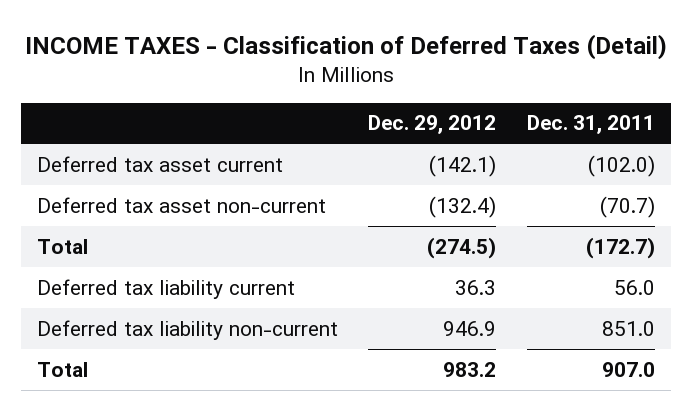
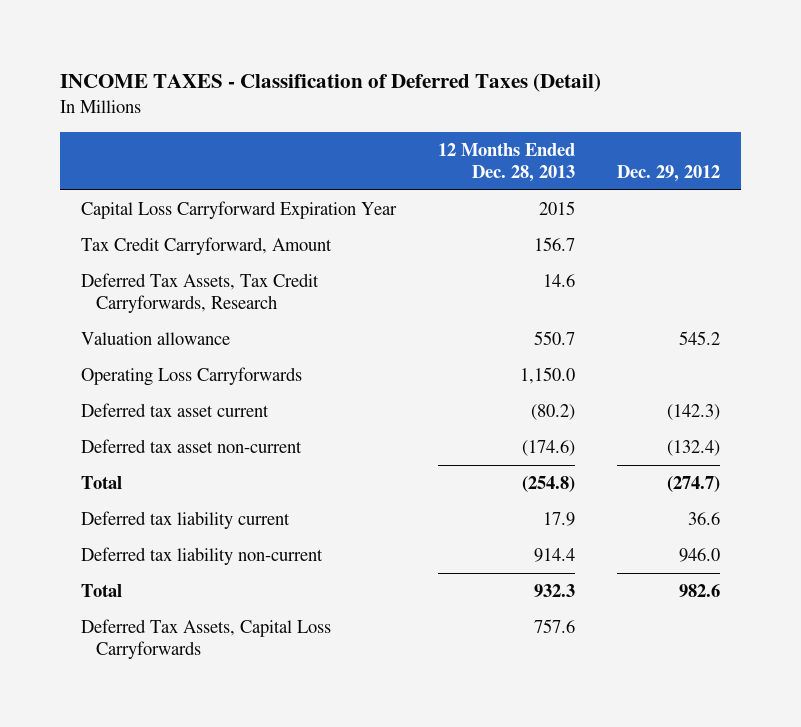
- | Dec. 29, 2012 | Dec. 31, 2011
+ | 12 Months Ended Dec. 28, 2013 | Dec. 29, 2012
- Deferred tax asset current | (142.1) | (102.0)
+ Capital Loss Carryforward Expiration Year | 2015 |
+ Tax Credit Carryforward, Amount | 156.7 |
+ Deferred Tax Assets, Tax Credit Carryforwards, Research | 14.6 |
+ Valuation allowance | 550.7 | 545.2
+ Operating Loss Carryforwards | 1,150.0 |
+ Deferred tax asset current | (80.2) | (142.3)
- Total | (274.5) | (172.7)
- Deferred tax liability current | 36.3 | 56.0
- Deferred tax liability non-current | 946.9 | 851.0
- Total | 983.2 | 907.0
+ Total | (254.8) | (274.7)
+ Deferred tax liability current | 17.9 | 36.6
+ Deferred tax liability non-current | 914.4 | 946.0
+ Total | 932.3 | 982.6
+ Deferred Tax Assets, Capital Loss Carryforwards | 757.6 |

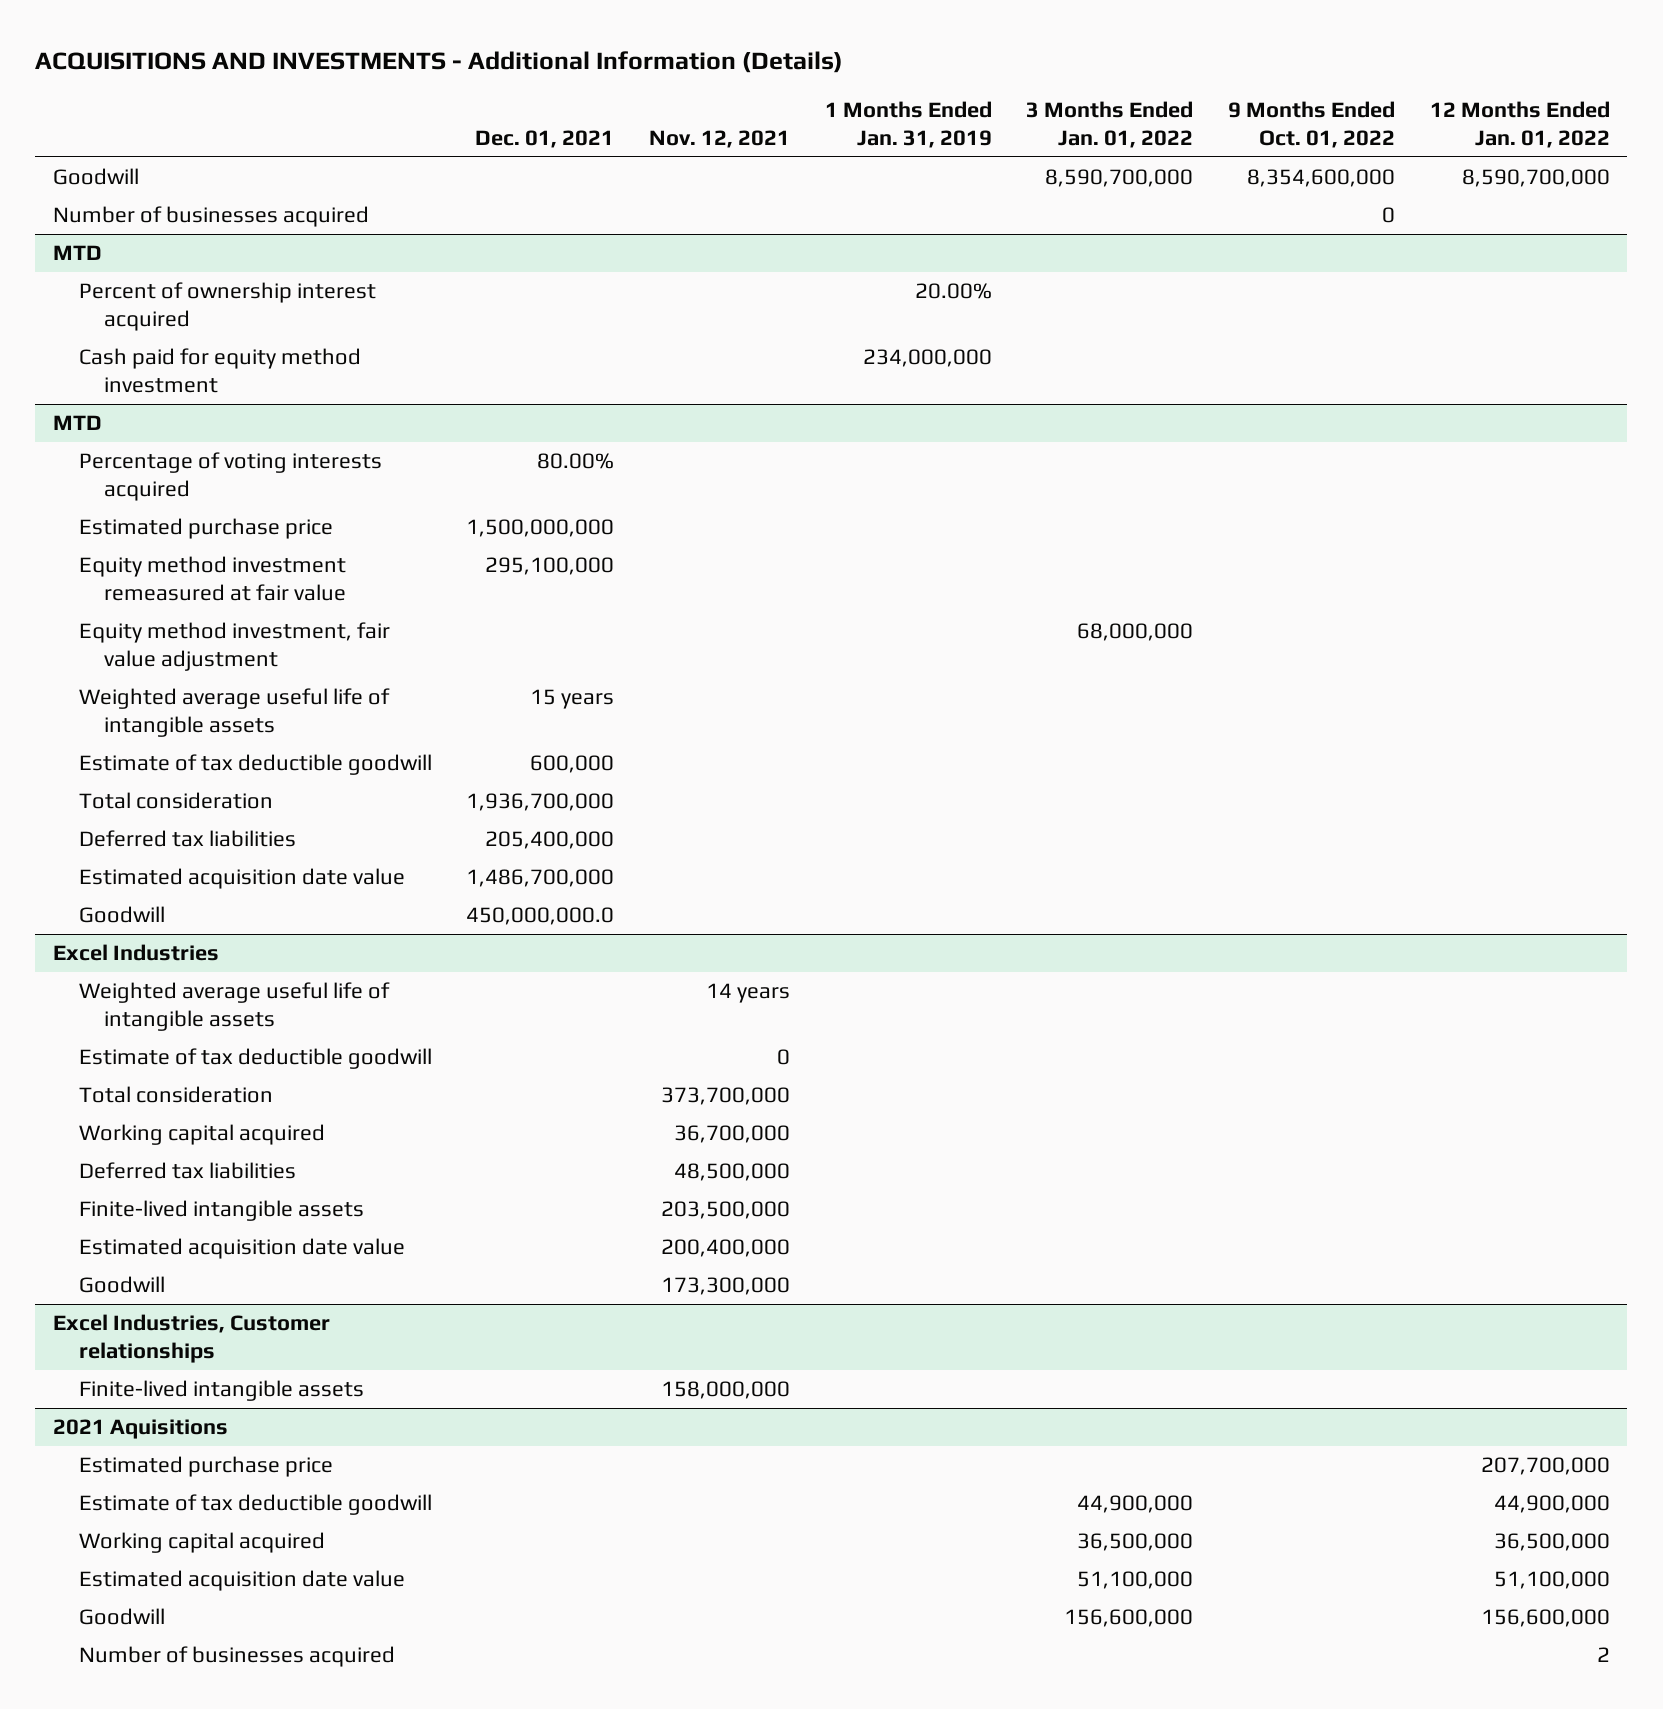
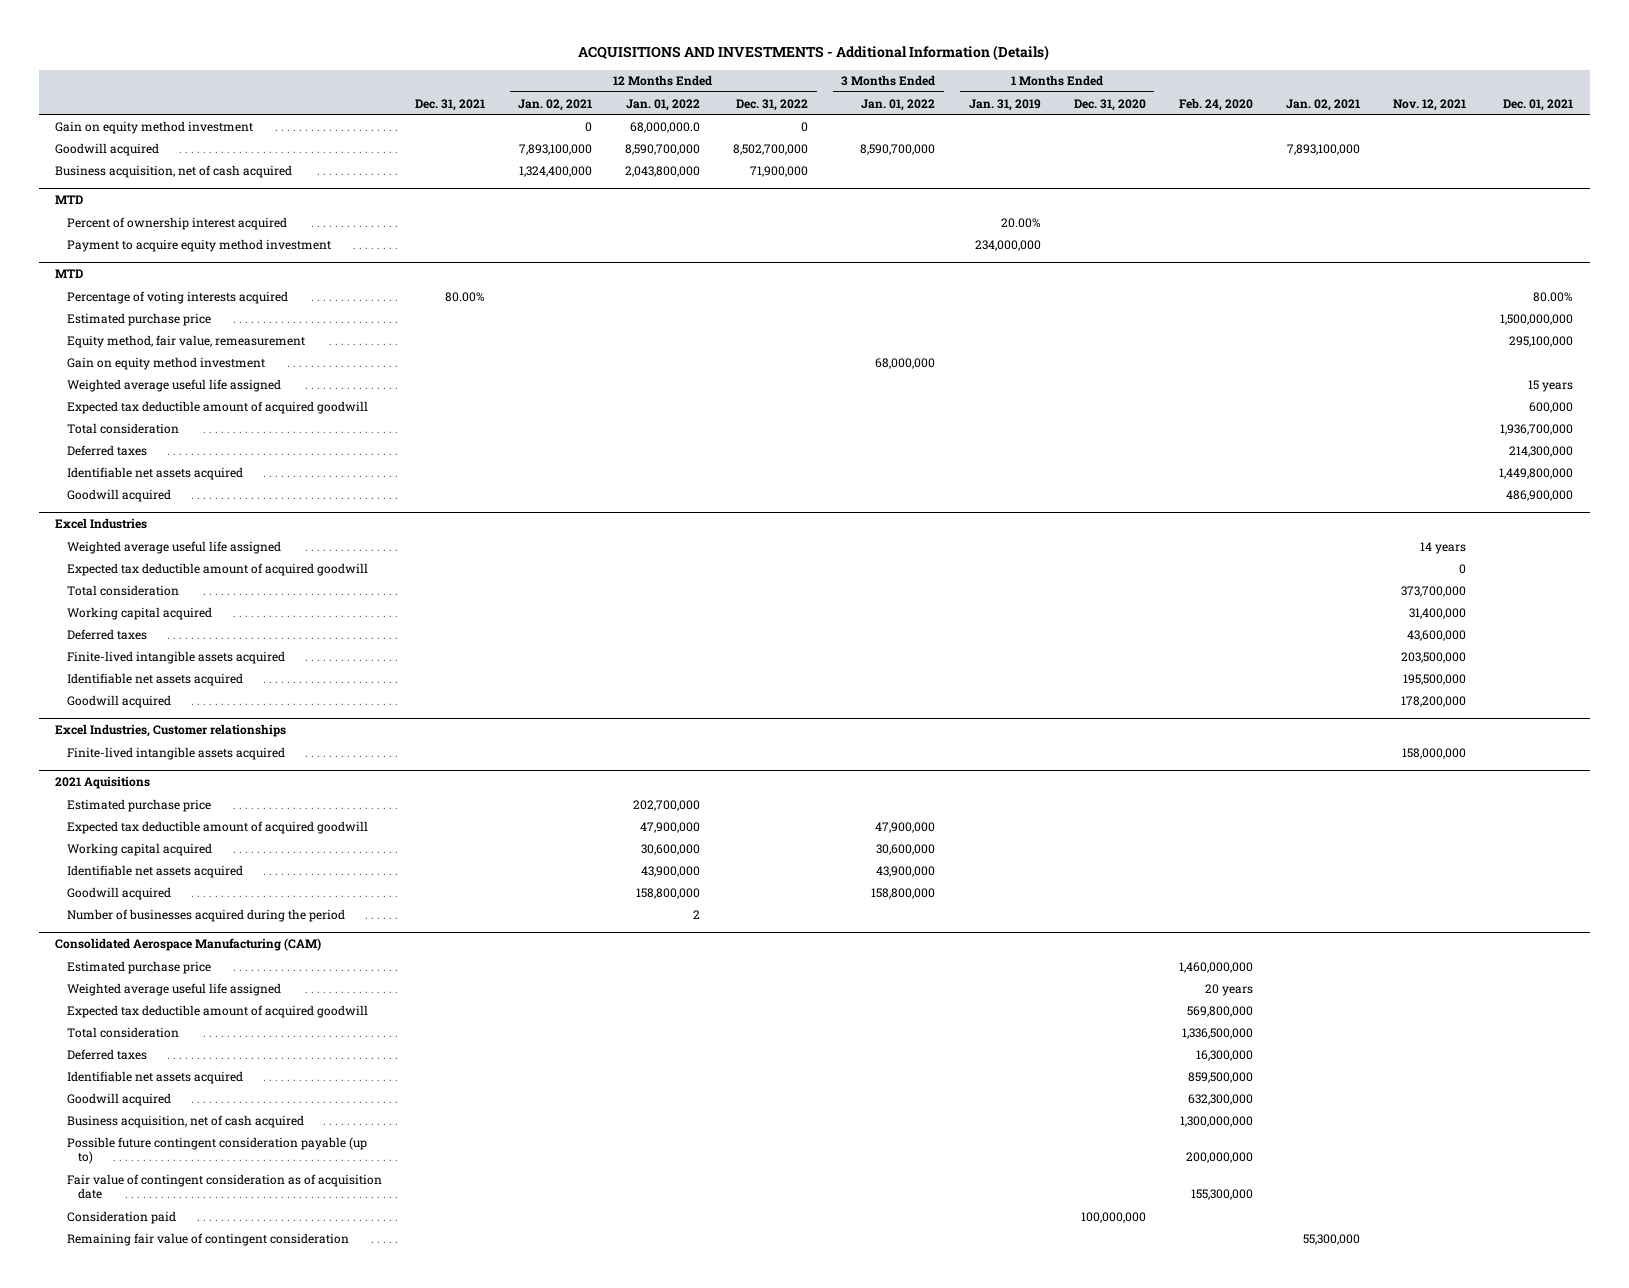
- | Dec. 01, 2021 | Nov. 12, 2021 | 1 Months Ended Jan. 31, 2019 | 3 Months Ended Jan. 01, 2022 | 9 Months Ended Oct. 01, 2022 | 12 Months Ended Jan. 01, 2022
+ | Dec. 31, 2021 | 12 Months Ended Jan. 02, 2021 | 12 Months Ended Jan. 01, 2022 | 12 Months Ended Dec. 31, 2022 | 3 Months Ended Jan. 01, 2022 | 1 Months Ended Jan. 31, 2019 | 1 Months Ended Dec. 31, 2020 | Feb. 24, 2020 | Jan. 02, 2021 | Nov. 12, 2021 | Dec. 01, 2021
- Goodwill | | | | 8,590,700,000 | 8,354,600,000 | 8,590,700,000
- Number of businesses acquired | | | | | 0 |
+ Gain on equity method investment | | 0 | 68,000,000.0 | 0 | | | | | | |
+ Goodwill acquired | | 7,893,100,000 | 8,590,700,000 | 8,502,700,000 | 8,590,700,000 | | | | 7,893,100,000 | |
+ Business acquisition, net of cash acquired | | 1,324,400,000 | 2,043,800,000 | 71,900,000 | | | | | | |
@ MTD
- Cash paid for equity method investment | | | 234,000,000 | | |
+ Payment to acquire equity method investment | | | | | | 234,000,000 | | | | |
- Equity method investment remeasured at fair value | 295,100,000 | | | | |
- Equity method investment, fair value adjustment | | | | 68,000,000 | |
- Weighted average useful life of intangible assets | 15 years | | | | |
- Estimate of tax deductible goodwill | 600,000 | | | | |
+ Equity method, fair value, remeasurement | | | | | | | | | | | 295,100,000
+ Gain on equity method investment | | | | | 68,000,000 | | | | | |
+ Weighted average useful life assigned | | | | | | | | | | | 15 years
+ Expected tax deductible amount of acquired goodwill | | | | | | | | | | | 600,000
- Deferred tax liabilities | 205,400,000 | | | | |
- Estimated acquisition date value | 1,486,700,000 | | | | |
- Goodwill | 450,000,000.0 | | | | |
+ Deferred taxes | | | | | | | | | | | 214,300,000
+ Identifiable net assets acquired | | | | | | | | | | | 1,449,800,000
+ Goodwill acquired | | | | | | | | | | | 486,900,000
@ Excel Industries
- Weighted average useful life of intangible assets | | 14 years | | | |
- Estimate of tax deductible goodwill | | 0 | | | |
+ Weighted average useful life assigned | | | | | | | | | | 14 years |
+ Expected tax deductible amount of acquired goodwill | | | | | | | | | | 0 |
- Working capital acquired | | 36,700,000 | | | |
- Deferred tax liabilities | | 48,500,000 | | | |
- Finite-lived intangible assets | | 203,500,000 | | | |
- Estimated acquisition date value | | 200,400,000 | | | |
- Goodwill | | 173,300,000 | | | |
+ Working capital acquired | | | | | | | | | | 31,400,000 |
+ Deferred taxes | | | | | | | | | | 43,600,000 |
+ Finite-lived intangible assets acquired | | | | | | | | | | 203,500,000 |
+ Identifiable net assets acquired | | | | | | | | | | 195,500,000 |
+ Goodwill acquired | | | | | | | | | | 178,200,000 |
@ Excel Industries, Customer relationships
- Finite-lived intangible assets | | 158,000,000 | | | |
+ Finite-lived intangible assets acquired | | | | | | | | | | 158,000,000 |
@ 2021 Aquisitions
- Estimated purchase price | | | | | | 207,700,000
- Estimate of tax deductible goodwill | | | | 44,900,000 | | 44,900,000
- Working capital acquired | | | | 36,500,000 | | 36,500,000
- Estimated acquisition date value | | | | 51,100,000 | | 51,100,000
- Goodwill | | | | 156,600,000 | | 156,600,000
- Number of businesses acquired | | | | | | 2
+ Estimated purchase price | | | 202,700,000 | | | | | | | |
+ Expected tax deductible amount of acquired goodwill | | | 47,900,000 | | 47,900,000 | | | | | |
+ Working capital acquired | | | 30,600,000 | | 30,600,000 | | | | | |
+ Identifiable net assets acquired | | | 43,900,000 | | 43,900,000 | | | | | |
+ Goodwill acquired | | | 158,800,000 | | 158,800,000 | | | | | |
+ Number of businesses acquired during the period | | | 2 | | | | | | | |
+ Consolidated Aerospace Manufacturing (CAM)
+ Estimated purchase price | | | | | | | | 1,460,000,000 | | |
+ Weighted average useful life assigned | | | | | | | | 20 years | | |
+ Expected tax deductible amount of acquired goodwill | | | | | | | | 569,800,000 | | |
+ Total consideration | | | | | | | | 1,336,500,000 | | |
+ Deferred taxes | | | | | | | | 16,300,000 | | |
+ Identifiable net assets acquired | | | | | | | | 859,500,000 | | |
+ Goodwill acquired | | | | | | | | 632,300,000 | | |
+ Business acquisition, net of cash acquired | | | | | | | | 1,300,000,000 | | |
+ Possible future contingent consideration payable (up to) | | | | | | | | 200,000,000 | | |
+ Fair value of contingent consideration as of acquisition date | | | | | | | | 155,300,000 | | |
+ Consideration paid | | | | | | | 100,000,000 | | | |
+ Remaining fair value of contingent consideration | | | | | | | | | 55,300,000 | |

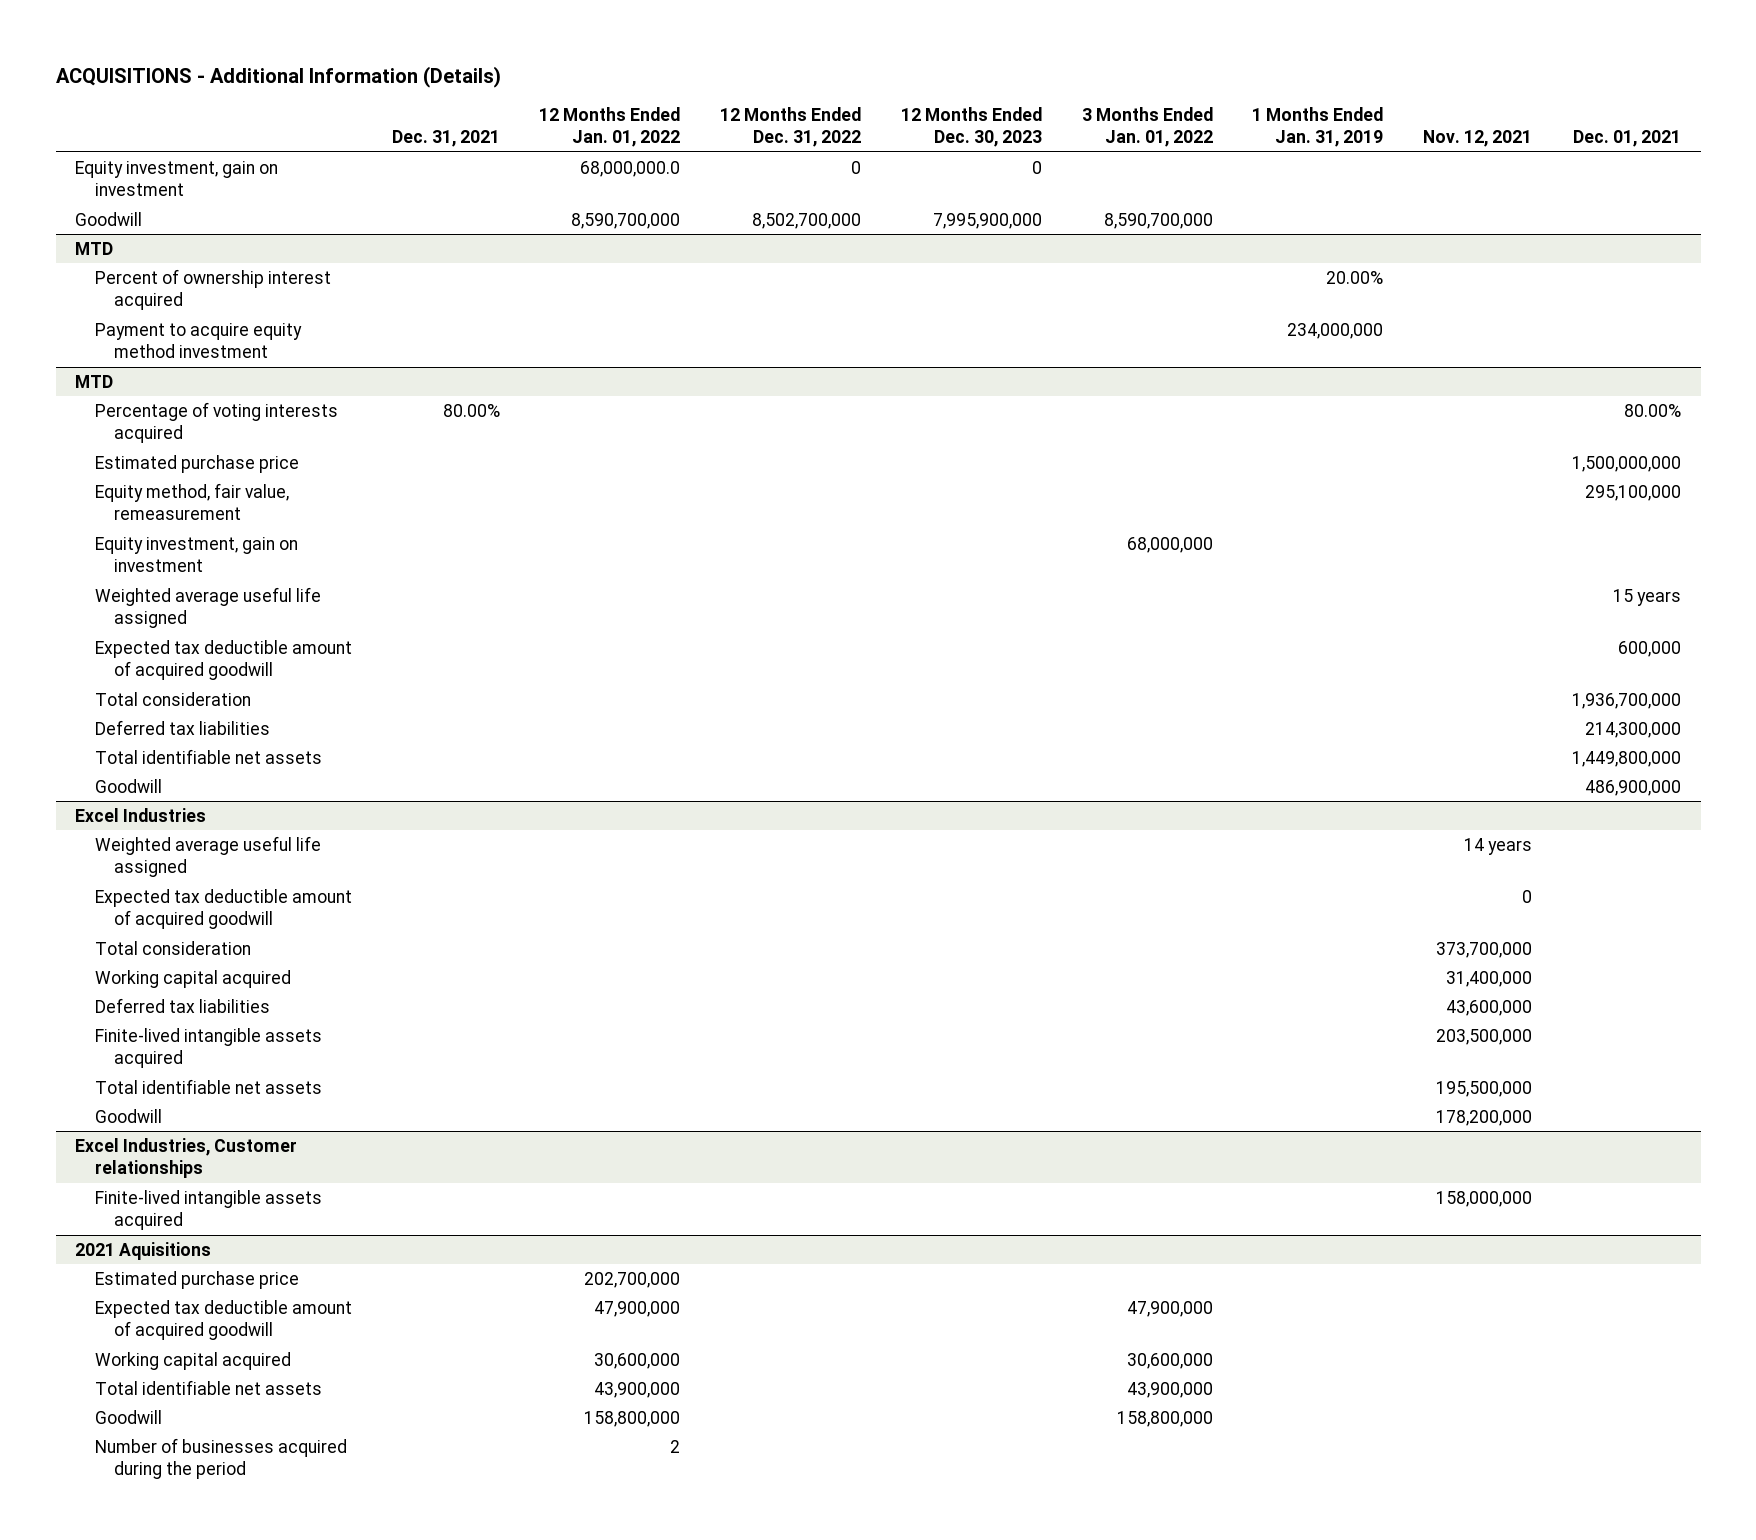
- ACQUISITIONS AND INVESTMENTS - Additional Information (Details)
+ ACQUISITIONS - Additional Information (Details)
- | Dec. 31, 2021 | 12 Months Ended Jan. 02, 2021 | 12 Months Ended Jan. 01, 2022 | 12 Months Ended Dec. 31, 2022 | 3 Months Ended Jan. 01, 2022 | 1 Months Ended Jan. 31, 2019 | 1 Months Ended Dec. 31, 2020 | Feb. 24, 2020 | Jan. 02, 2021 | Nov. 12, 2021 | Dec. 01, 2021
+ | Dec. 31, 2021 | 12 Months Ended Jan. 01, 2022 | 12 Months Ended Dec. 31, 2022 | 12 Months Ended Dec. 30, 2023 | 3 Months Ended Jan. 01, 2022 | 1 Months Ended Jan. 31, 2019 | Nov. 12, 2021 | Dec. 01, 2021
- Gain on equity method investment | | 0 | 68,000,000.0 | 0 | | | | | | |
- Goodwill acquired | | 7,893,100,000 | 8,590,700,000 | 8,502,700,000 | 8,590,700,000 | | | | 7,893,100,000 | |
- Business acquisition, net of cash acquired | | 1,324,400,000 | 2,043,800,000 | 71,900,000 | | | | | | |
+ Equity investment, gain on investment | | 68,000,000.0 | 0 | 0 | | | |
+ Goodwill | | 8,590,700,000 | 8,502,700,000 | 7,995,900,000 | 8,590,700,000 | | |
@ MTD
- Gain on equity method investment | | | | | 68,000,000 | | | | | |
+ Equity investment, gain on investment | | | | | 68,000,000 | | |
- Deferred taxes | | | | | | | | | | | 214,300,000
- Identifiable net assets acquired | | | | | | | | | | | 1,449,800,000
- Goodwill acquired | | | | | | | | | | | 486,900,000
+ Deferred tax liabilities | | | | | | | | 214,300,000
+ Total identifiable net assets | | | | | | | | 1,449,800,000
+ Goodwill | | | | | | | | 486,900,000
@ Excel Industries
- Deferred taxes | | | | | | | | | | 43,600,000 |
+ Deferred tax liabilities | | | | | | | 43,600,000 |
- Identifiable net assets acquired | | | | | | | | | | 195,500,000 |
- Goodwill acquired | | | | | | | | | | 178,200,000 |
+ Total identifiable net assets | | | | | | | 195,500,000 |
+ Goodwill | | | | | | | 178,200,000 |
@ 2021 Aquisitions
- Identifiable net assets acquired | | | 43,900,000 | | 43,900,000 | | | | | |
- Goodwill acquired | | | 158,800,000 | | 158,800,000 | | | | | |
+ Total identifiable net assets | | 43,900,000 | | | 43,900,000 | | |
+ Goodwill | | 158,800,000 | | | 158,800,000 | | |
- Consolidated Aerospace Manufacturing (CAM)
- Estimated purchase price | | | | | | | | 1,460,000,000 | | |
- Weighted average useful life assigned | | | | | | | | 20 years | | |
- Expected tax deductible amount of acquired goodwill | | | | | | | | 569,800,000 | | |
- Total consideration | | | | | | | | 1,336,500,000 | | |
- Deferred taxes | | | | | | | | 16,300,000 | | |
- Identifiable net assets acquired | | | | | | | | 859,500,000 | | |
- Goodwill acquired | | | | | | | | 632,300,000 | | |
- Business acquisition, net of cash acquired | | | | | | | | 1,300,000,000 | | |
- Possible future contingent consideration payable (up to) | | | | | | | | 200,000,000 | | |
- Fair value of contingent consideration as of acquisition date | | | | | | | | 155,300,000 | | |
- Consideration paid | | | | | | | 100,000,000 | | | |
- Remaining fair value of contingent consideration | | | | | | | | | 55,300,000 | |

